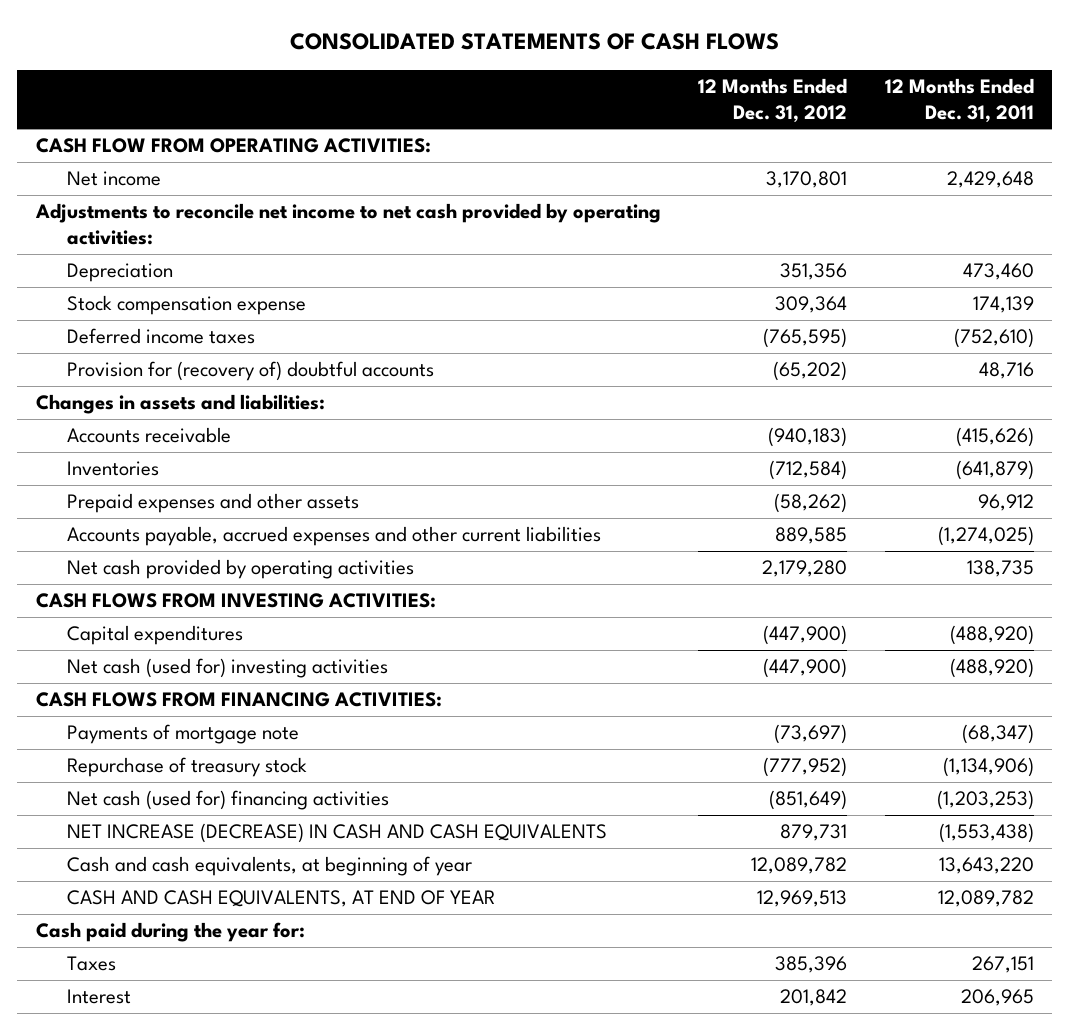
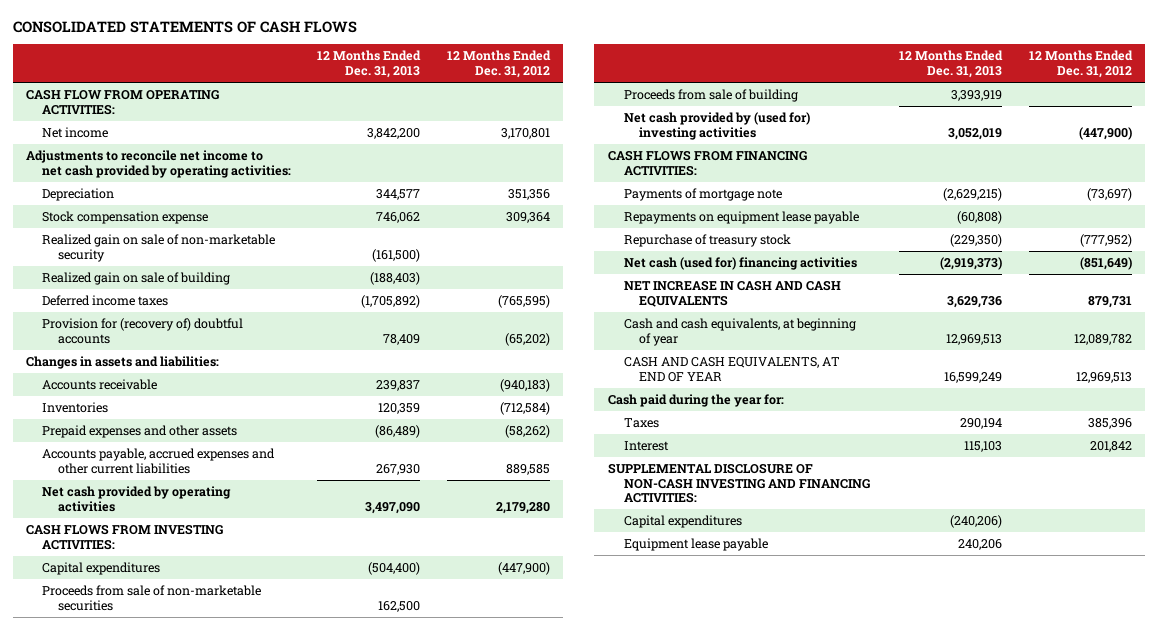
- | 12 Months Ended Dec. 31, 2012 | 12 Months Ended Dec. 31, 2011
+ | 12 Months Ended Dec. 31, 2013 | 12 Months Ended Dec. 31, 2012
+ Realized gain on sale of non-marketable security | (161,500) |
+ Realized gain on sale of building | (188,403) |
- Net cash (used for) investing activities | (447,900) | (488,920)
+ Proceeds from sale of non-marketable securities | 162,500 |
+ Proceeds from sale of building | 3,393,919 |
+ Net cash provided by (used for) investing activities | 3,052,019 | (447,900)
+ Repayments on equipment lease payable | (60,808) |
- NET INCREASE (DECREASE) IN CASH AND CASH EQUIVALENTS | 879,731 | (1,553,438)
+ NET INCREASE IN CASH AND CASH EQUIVALENTS | 3,629,736 | 879,731
+ SUPPLEMENTAL DISCLOSURE OF NON-CASH INVESTING AND FINANCING ACTIVITIES:
+ Capital expenditures | (240,206) |
+ Equipment lease payable | 240,206 |

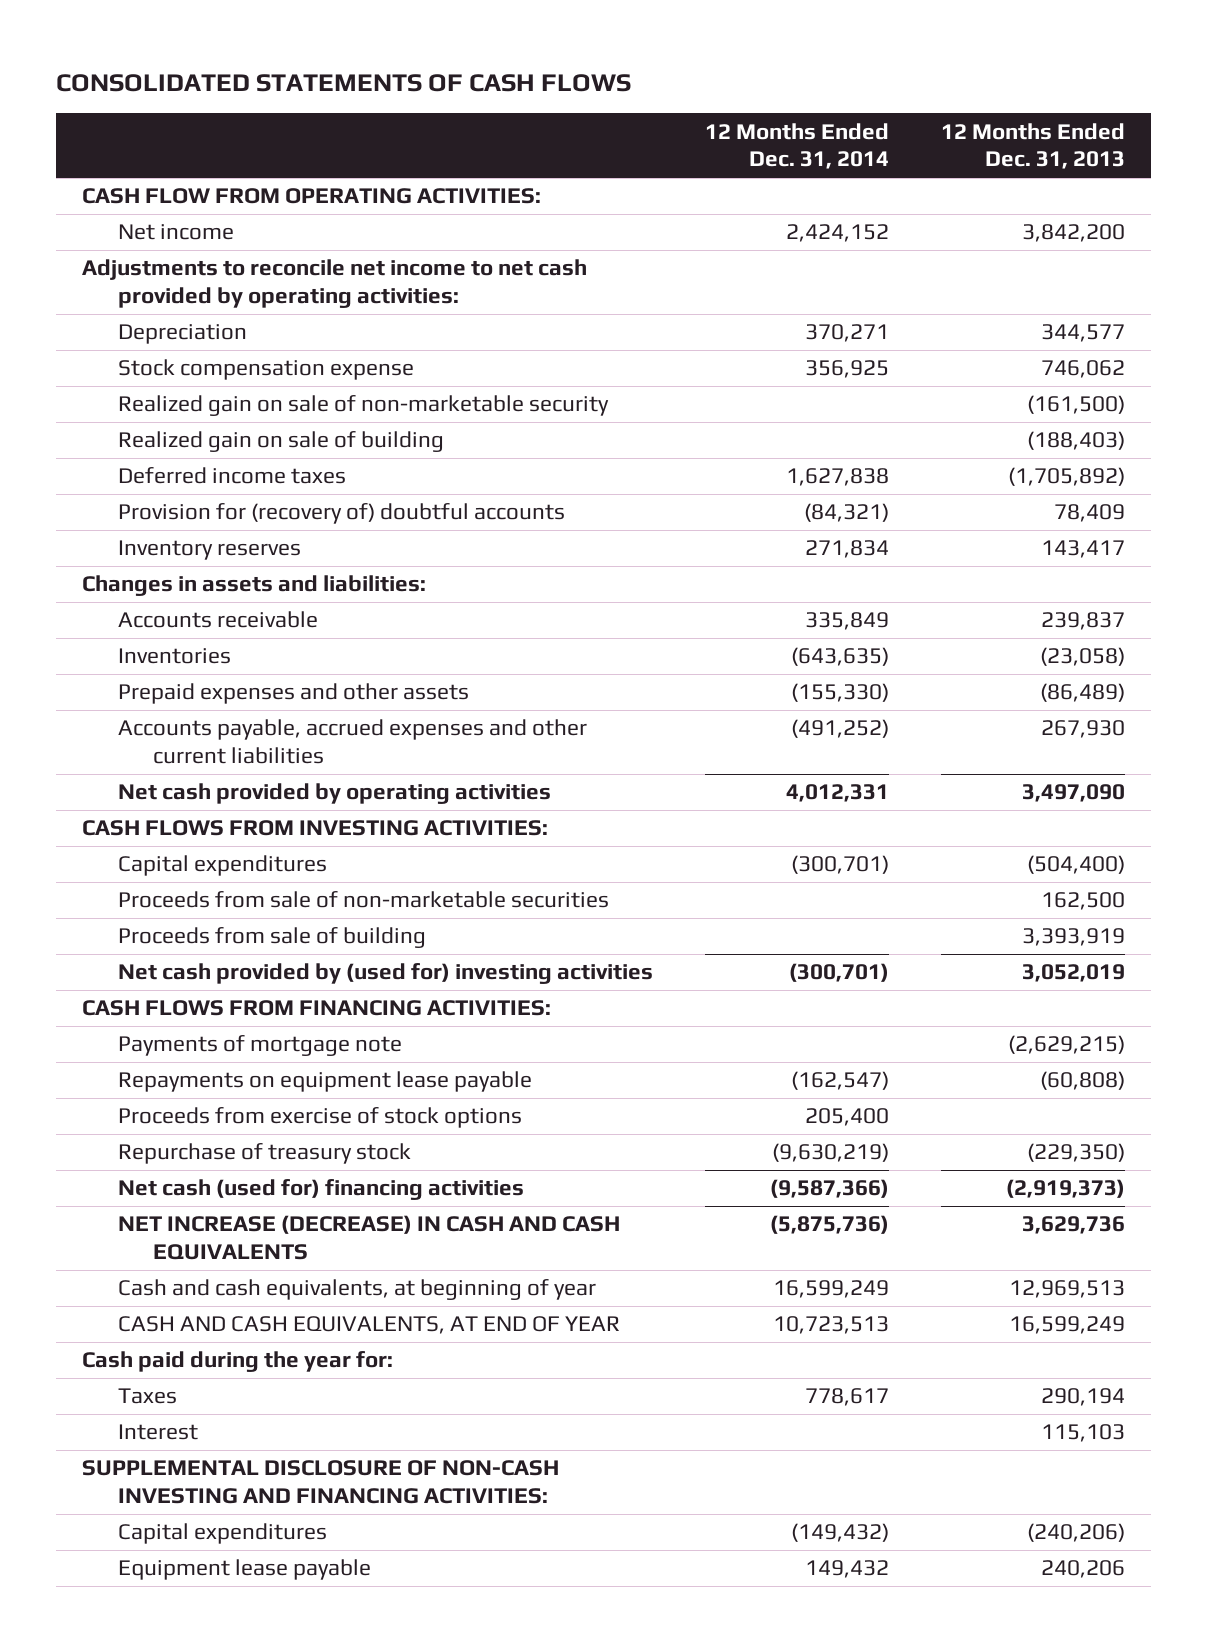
- | 12 Months Ended Dec. 31, 2013 | 12 Months Ended Dec. 31, 2012
+ | 12 Months Ended Dec. 31, 2014 | 12 Months Ended Dec. 31, 2013
+ Inventory reserves | 271,834 | 143,417
- Inventories | 120,359 | (712,584)
+ Inventories | (643,635) | (23,058)
+ Proceeds from exercise of stock options | 205,400 |
- NET INCREASE IN CASH AND CASH EQUIVALENTS | 3,629,736 | 879,731
+ NET INCREASE (DECREASE) IN CASH AND CASH EQUIVALENTS | (5,875,736) | 3,629,736

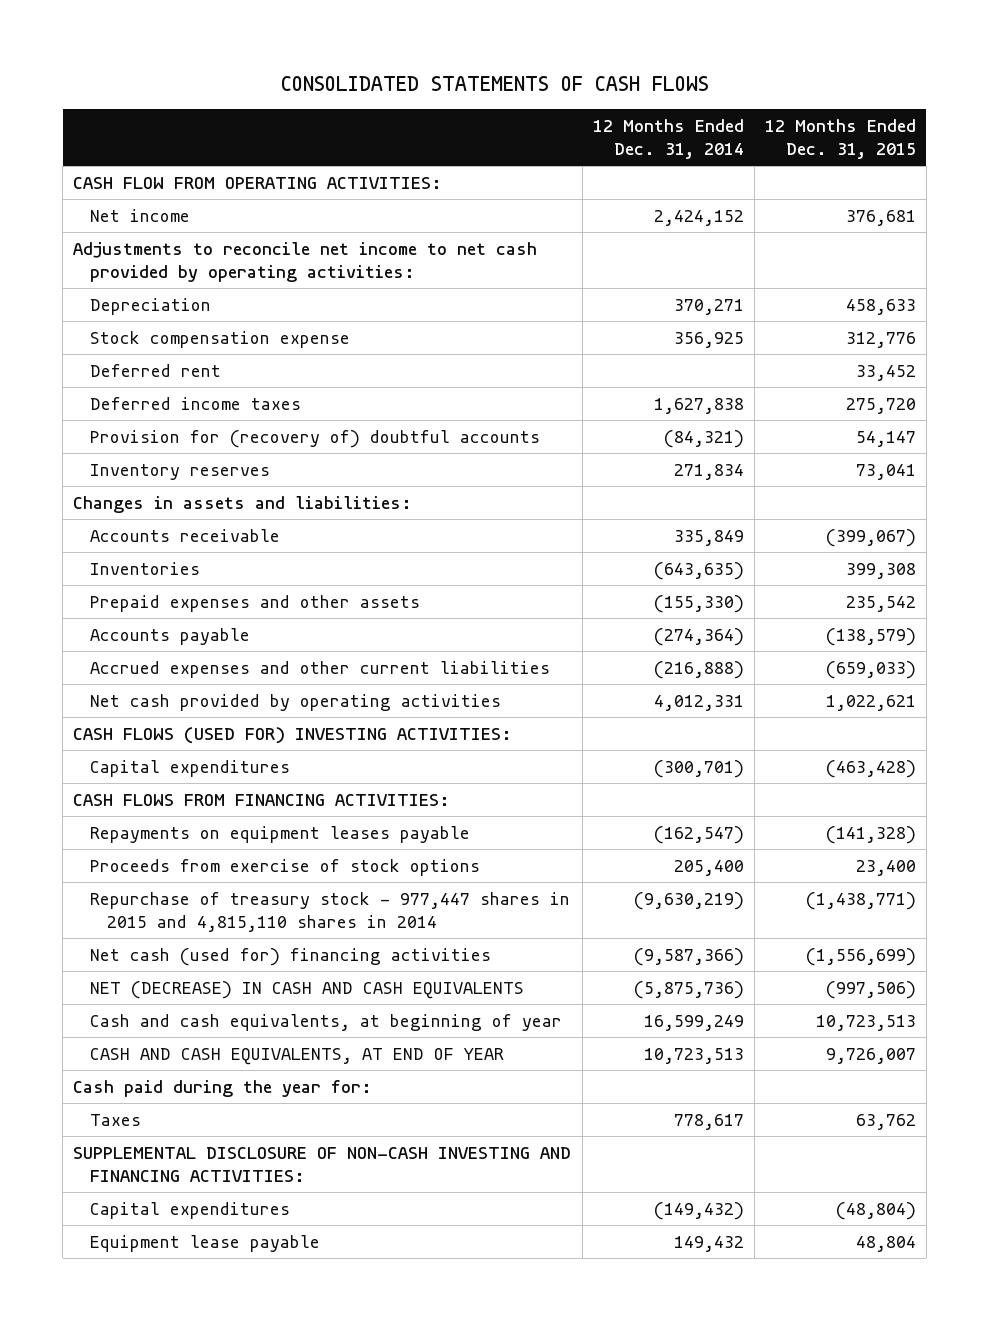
- | 12 Months Ended Dec. 31, 2014 | 12 Months Ended Dec. 31, 2013
+ | 12 Months Ended Dec. 31, 2014 | 12 Months Ended Dec. 31, 2015
- Realized gain on sale of non-marketable security | | (161,500)
- Realized gain on sale of building | | (188,403)
+ Deferred rent | | 33,452
- Accounts payable, accrued expenses and other current liabilities | (491,252) | 267,930
+ Accounts payable | (274,364) | (138,579)
+ Accrued expenses and other current liabilities | (216,888) | (659,033)
- CASH FLOWS FROM INVESTING ACTIVITIES:
+ CASH FLOWS (USED FOR) INVESTING ACTIVITIES:
- Proceeds from sale of non-marketable securities | | 162,500
- Proceeds from sale of building | | 3,393,919
- Net cash provided by (used for) investing activities | (300,701) | 3,052,019
- Payments of mortgage note | | (2,629,215)
- Repayments on equipment lease payable | (162,547) | (60,808)
+ Repayments on equipment leases payable | (162,547) | (141,328)
- Repurchase of treasury stock | (9,630,219) | (229,350)
+ Repurchase of treasury stock - 977,447 shares in 2015 and 4,815,110 shares in 2014 | (9,630,219) | (1,438,771)
- NET INCREASE (DECREASE) IN CASH AND CASH EQUIVALENTS | (5,875,736) | 3,629,736
+ NET (DECREASE) IN CASH AND CASH EQUIVALENTS | (5,875,736) | (997,506)
- Interest | | 115,103

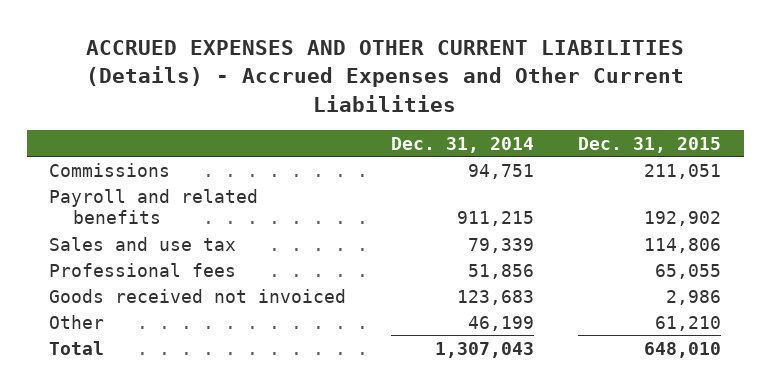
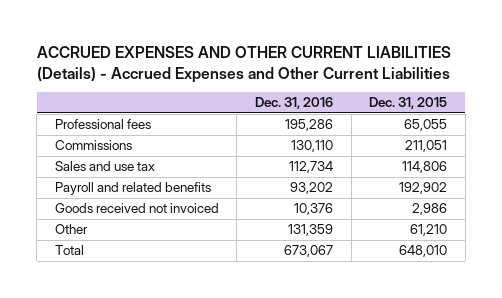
- | Dec. 31, 2014 | Dec. 31, 2015
+ | Dec. 31, 2016 | Dec. 31, 2015
moved up: Professional fees | 195,286 | 65,055
moved down: Payroll and related benefits | 93,202 | 192,902

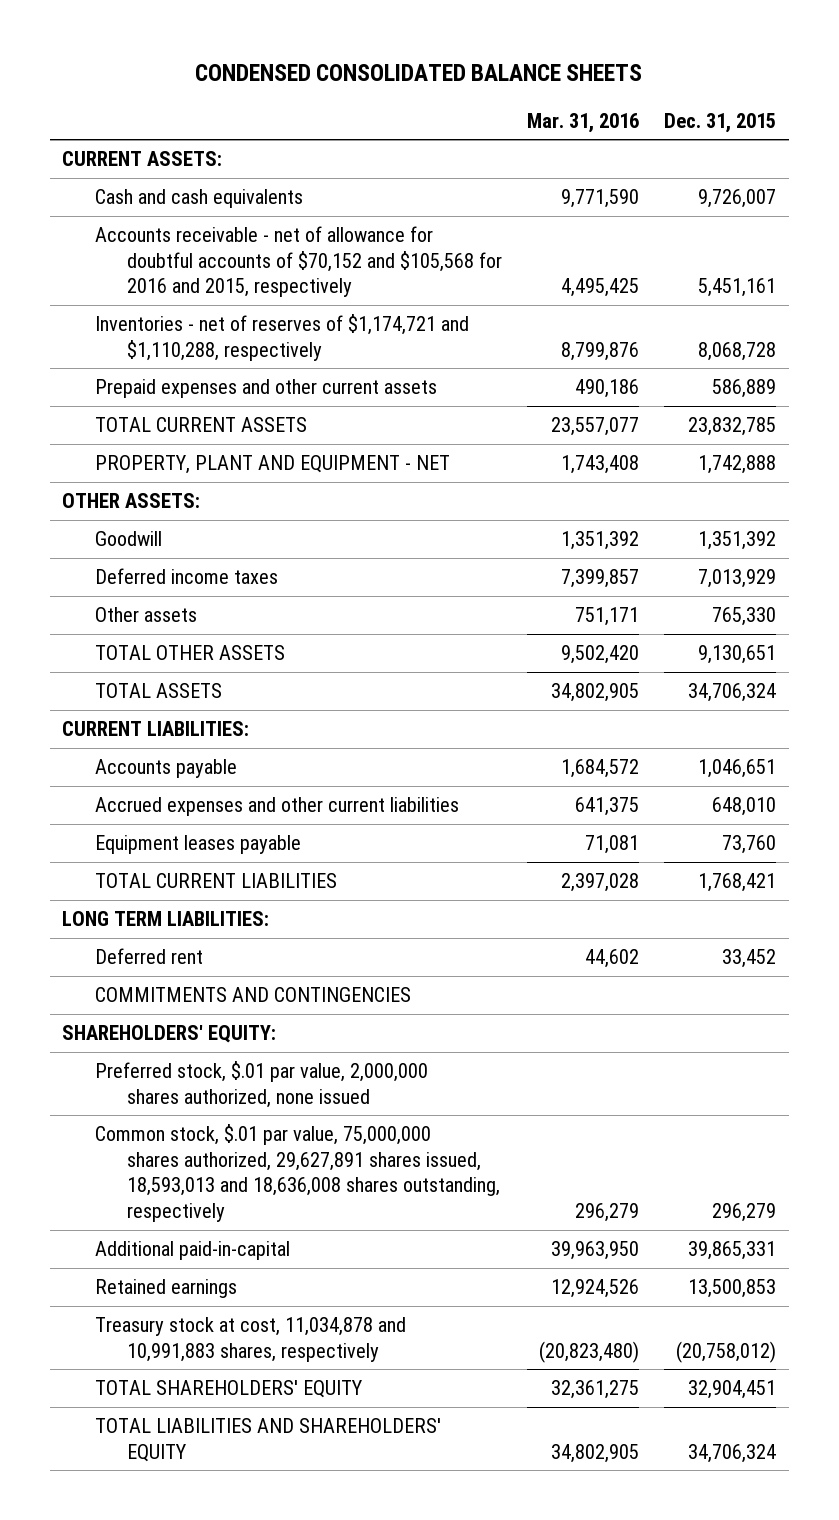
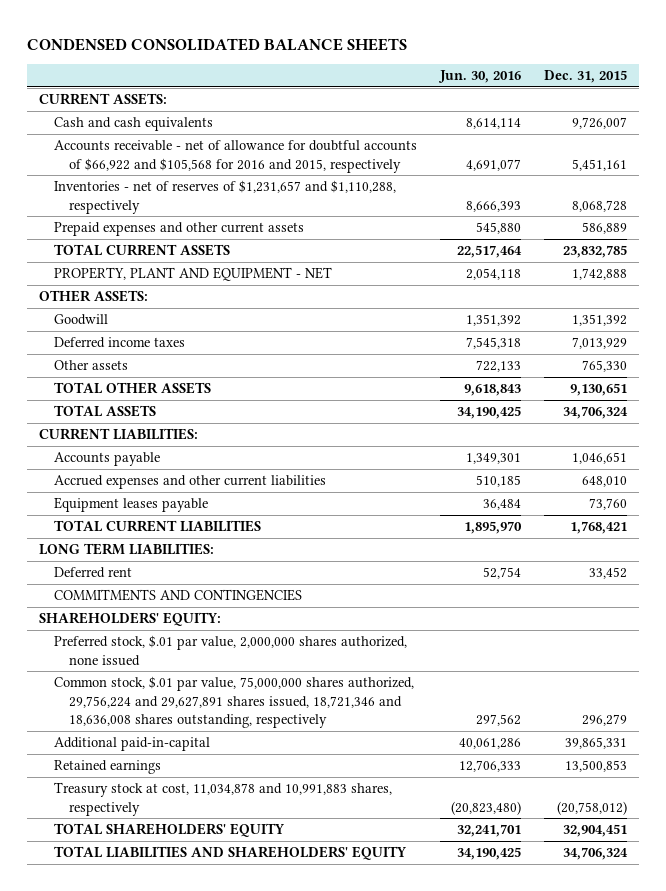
- | Mar. 31, 2016 | Dec. 31, 2015
+ | Jun. 30, 2016 | Dec. 31, 2015
- Accounts receivable - net of allowance for doubtful accounts of $70,152 and $105,568 for 2016 and 2015, respectively | 4,495,425 | 5,451,161
- Inventories - net of reserves of $1,174,721 and $1,110,288, respectively | 8,799,876 | 8,068,728
+ Accounts receivable - net of allowance for doubtful accounts of $66,922 and $105,568 for 2016 and 2015, respectively | 4,691,077 | 5,451,161
+ Inventories - net of reserves of $1,231,657 and $1,110,288, respectively | 8,666,393 | 8,068,728
- Common stock, $.01 par value, 75,000,000 shares authorized, 29,627,891 shares issued, 18,593,013 and 18,636,008 shares outstanding, respectively | 296,279 | 296,279
+ Common stock, $.01 par value, 75,000,000 shares authorized, 29,756,224 and 29,627,891 shares issued, 18,721,346 and 18,636,008 shares outstanding, respectively | 297,562 | 296,279

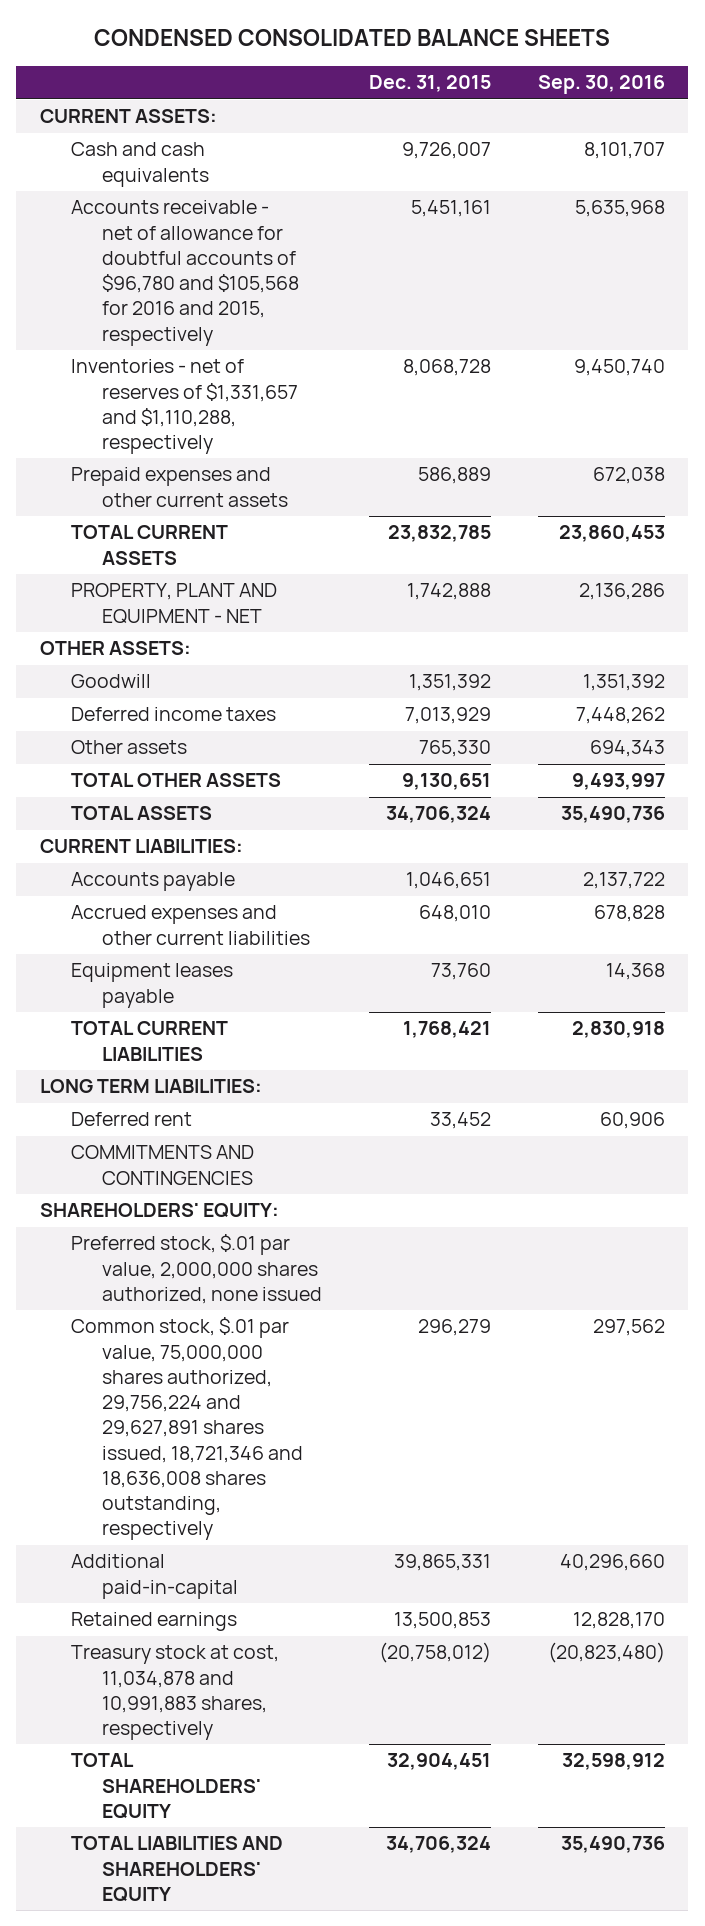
- | Jun. 30, 2016 | Dec. 31, 2015
+ | Dec. 31, 2015 | Sep. 30, 2016
- Accounts receivable - net of allowance for doubtful accounts of $66,922 and $105,568 for 2016 and 2015, respectively | 4,691,077 | 5,451,161
- Inventories - net of reserves of $1,231,657 and $1,110,288, respectively | 8,666,393 | 8,068,728
+ Accounts receivable - net of allowance for doubtful accounts of $96,780 and $105,568 for 2016 and 2015, respectively | 5,451,161 | 5,635,968
+ Inventories - net of reserves of $1,331,657 and $1,110,288, respectively | 8,068,728 | 9,450,740

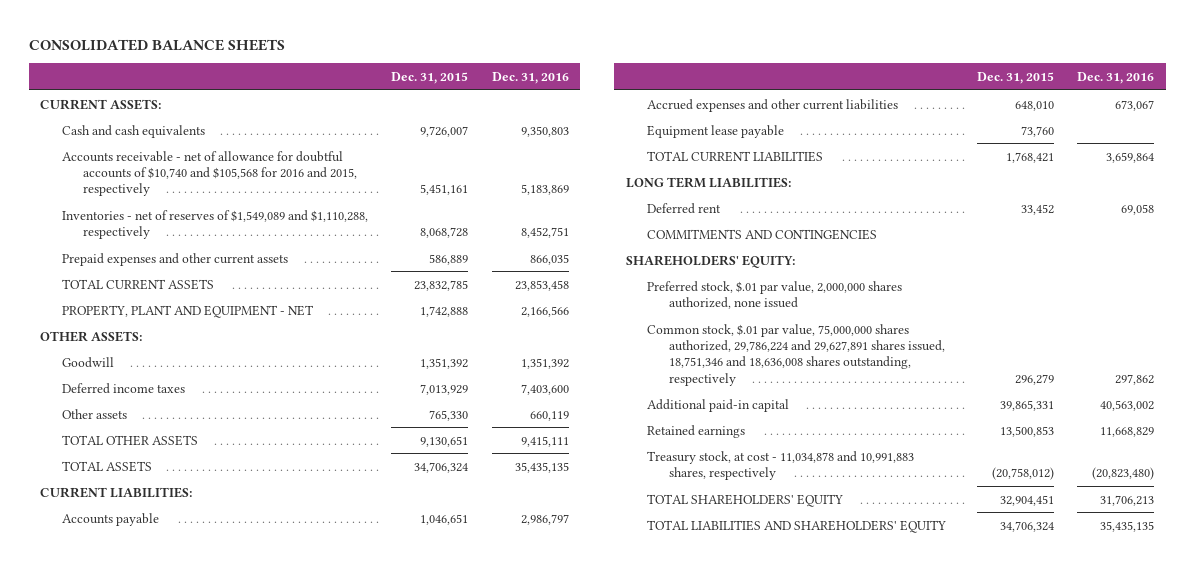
- CONDENSED CONSOLIDATED BALANCE SHEETS
+ CONSOLIDATED BALANCE SHEETS
- | Dec. 31, 2015 | Sep. 30, 2016
+ | Dec. 31, 2015 | Dec. 31, 2016
- Accounts receivable - net of allowance for doubtful accounts of $96,780 and $105,568 for 2016 and 2015, respectively | 5,451,161 | 5,635,968
- Inventories - net of reserves of $1,331,657 and $1,110,288, respectively | 8,068,728 | 9,450,740
+ Accounts receivable - net of allowance for doubtful accounts of $10,740 and $105,568 for 2016 and 2015, respectively | 5,451,161 | 5,183,869
+ Inventories - net of reserves of $1,549,089 and $1,110,288, respectively | 8,068,728 | 8,452,751
- Equipment leases payable | 73,760 | 14,368
+ Equipment lease payable | 73,760 |
- Common stock, $.01 par value, 75,000,000 shares authorized, 29,756,224 and 29,627,891 shares issued, 18,721,346 and 18,636,008 shares outstanding, respectively | 296,279 | 297,562
- Additional paid-in-capital | 39,865,331 | 40,296,660
+ Common stock, $.01 par value, 75,000,000 shares authorized, 29,786,224 and 29,627,891 shares issued, 18,751,346 and 18,636,008 shares outstanding, respectively | 296,279 | 297,862
+ Additional paid-in capital | 39,865,331 | 40,563,002
- Treasury stock at cost, 11,034,878 and 10,991,883 shares, respectively | (20,758,012) | (20,823,480)
+ Treasury stock, at cost - 11,034,878 and 10,991,883 shares, respectively | (20,758,012) | (20,823,480)

